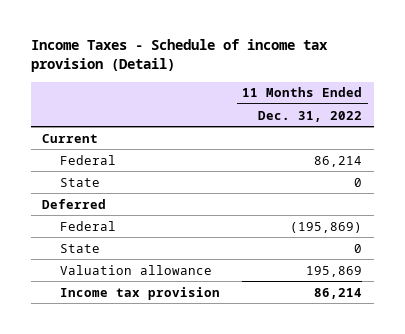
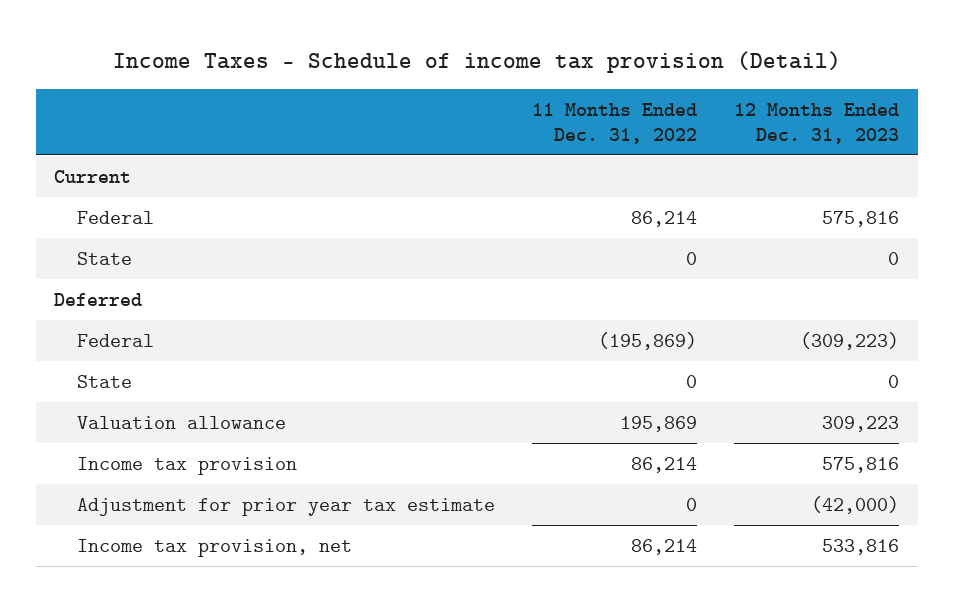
- | 11 Months Ended Dec. 31, 2022
+ | 11 Months Ended Dec. 31, 2022 | 12 Months Ended Dec. 31, 2023
+ Adjustment for prior year tax estimate | 0 | (42,000)
+ Income tax provision, net | 86,214 | 533,816

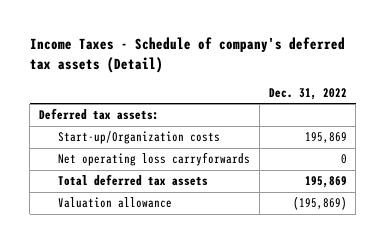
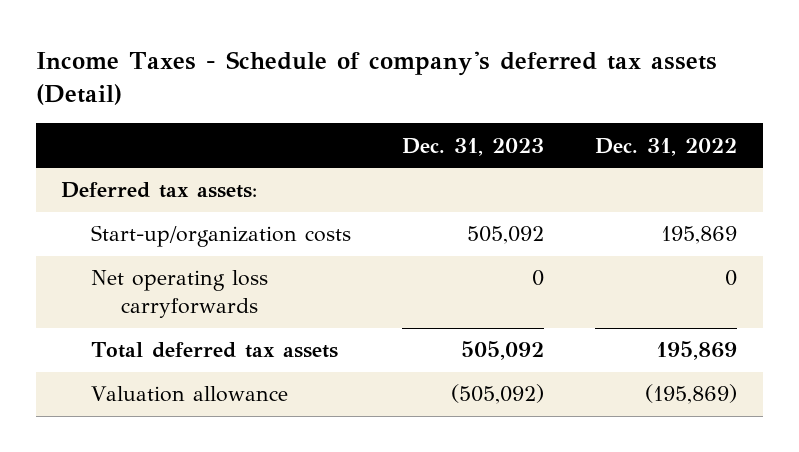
- | Dec. 31, 2022
+ | Dec. 31, 2023 | Dec. 31, 2022
- Start-up/Organization costs | 195,869
+ Start-up/organization costs | 505,092 | 195,869

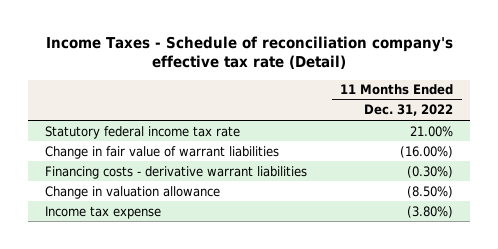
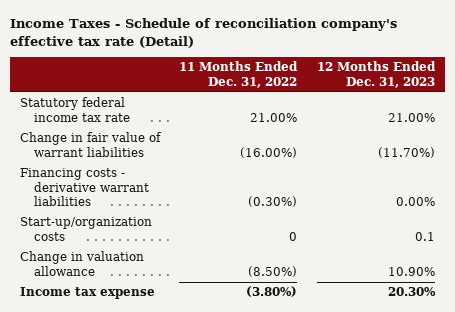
- | 11 Months Ended Dec. 31, 2022
+ | 11 Months Ended Dec. 31, 2022 | 12 Months Ended Dec. 31, 2023
+ Start-up/organization costs | 0 | 0.1

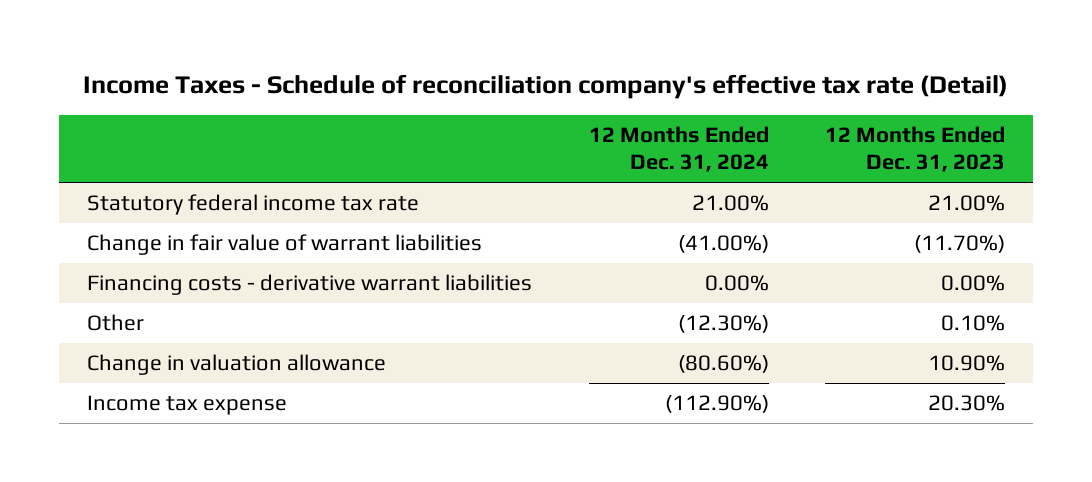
- | 11 Months Ended Dec. 31, 2022 | 12 Months Ended Dec. 31, 2023
+ | 12 Months Ended Dec. 31, 2024 | 12 Months Ended Dec. 31, 2023
- Start-up/organization costs | 0 | 0.1
+ Other | (12.30%) | 0.10%

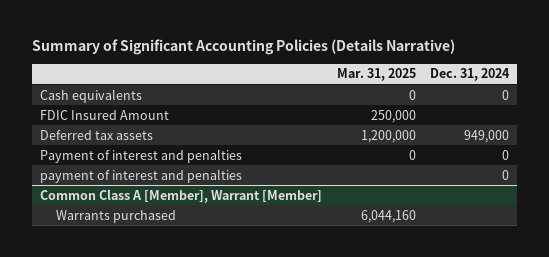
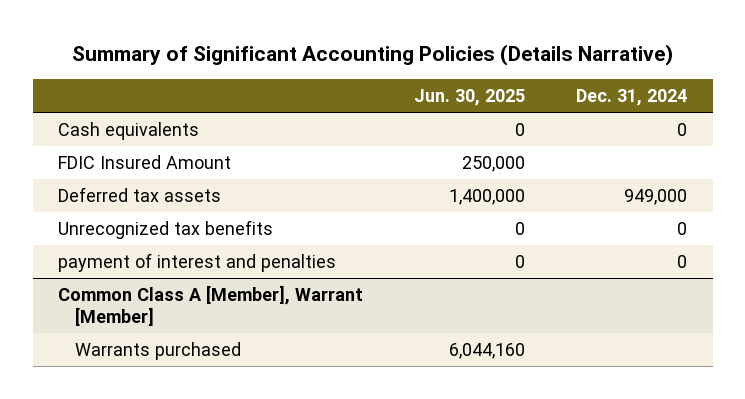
- | Mar. 31, 2025 | Dec. 31, 2024
+ | Jun. 30, 2025 | Dec. 31, 2024
- Payment of interest and penalties | 0 | 0
+ Unrecognized tax benefits | 0 | 0

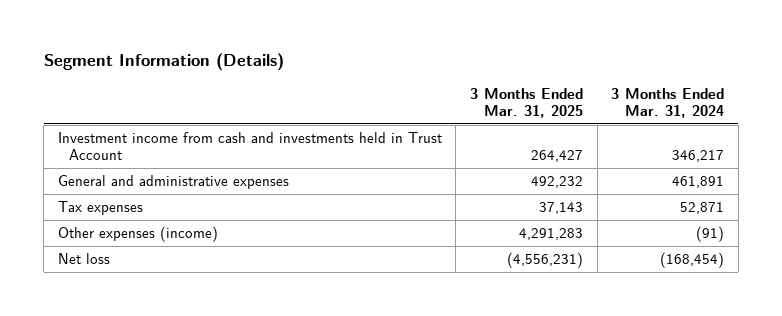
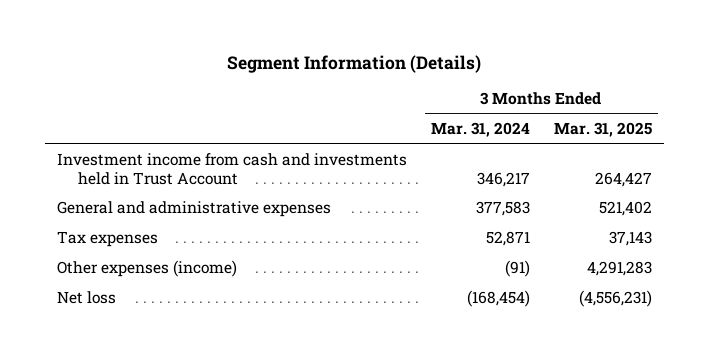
- | 3 Months Ended Mar. 31, 2025 | 3 Months Ended Mar. 31, 2024
+ | 3 Months Ended Mar. 31, 2024 | 3 Months Ended Mar. 31, 2025
- General and administrative expenses | 492,232 | 461,891
+ General and administrative expenses | 377,583 | 521,402

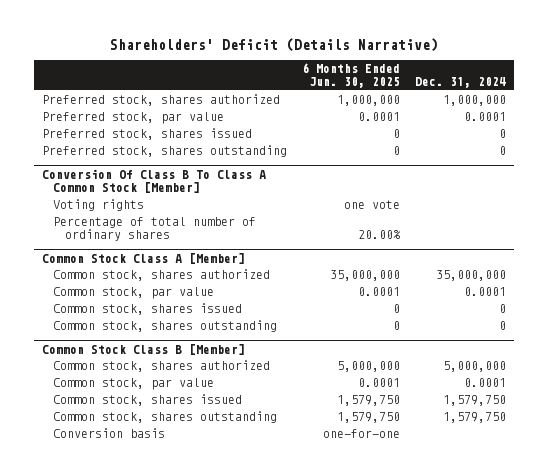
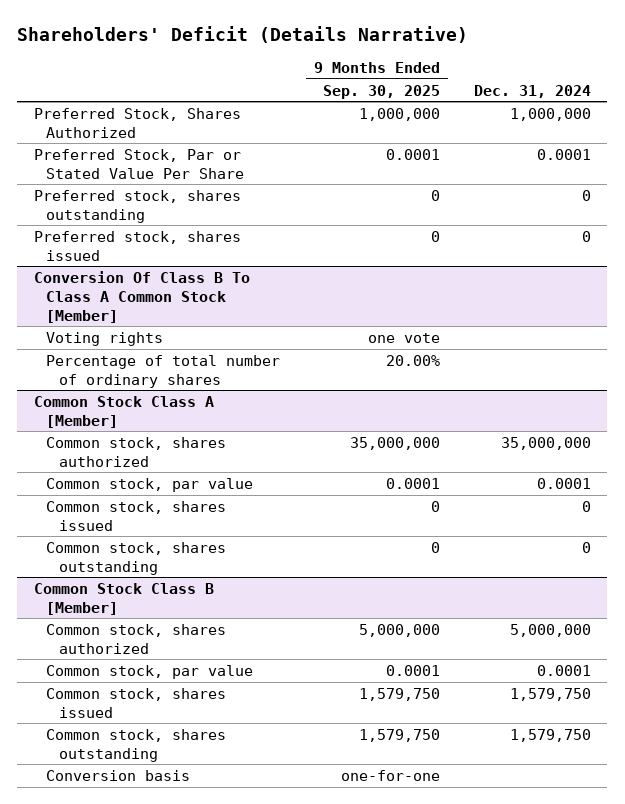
- | 6 Months Ended Jun. 30, 2025 | Dec. 31, 2024
+ | 9 Months Ended Sep. 30, 2025 | Dec. 31, 2024
- Preferred stock, shares authorized | 1,000,000 | 1,000,000
- Preferred stock, par value | 0.0001 | 0.0001
+ Preferred Stock, Shares Authorized | 1,000,000 | 1,000,000
+ Preferred Stock, Par or Stated Value Per Share | 0.0001 | 0.0001
moved down: Preferred stock, shares issued | 0 | 0

